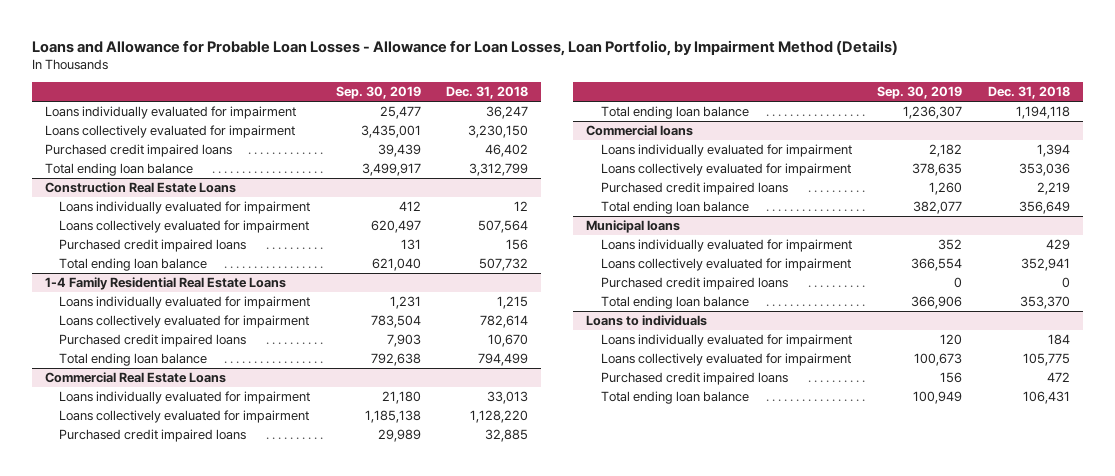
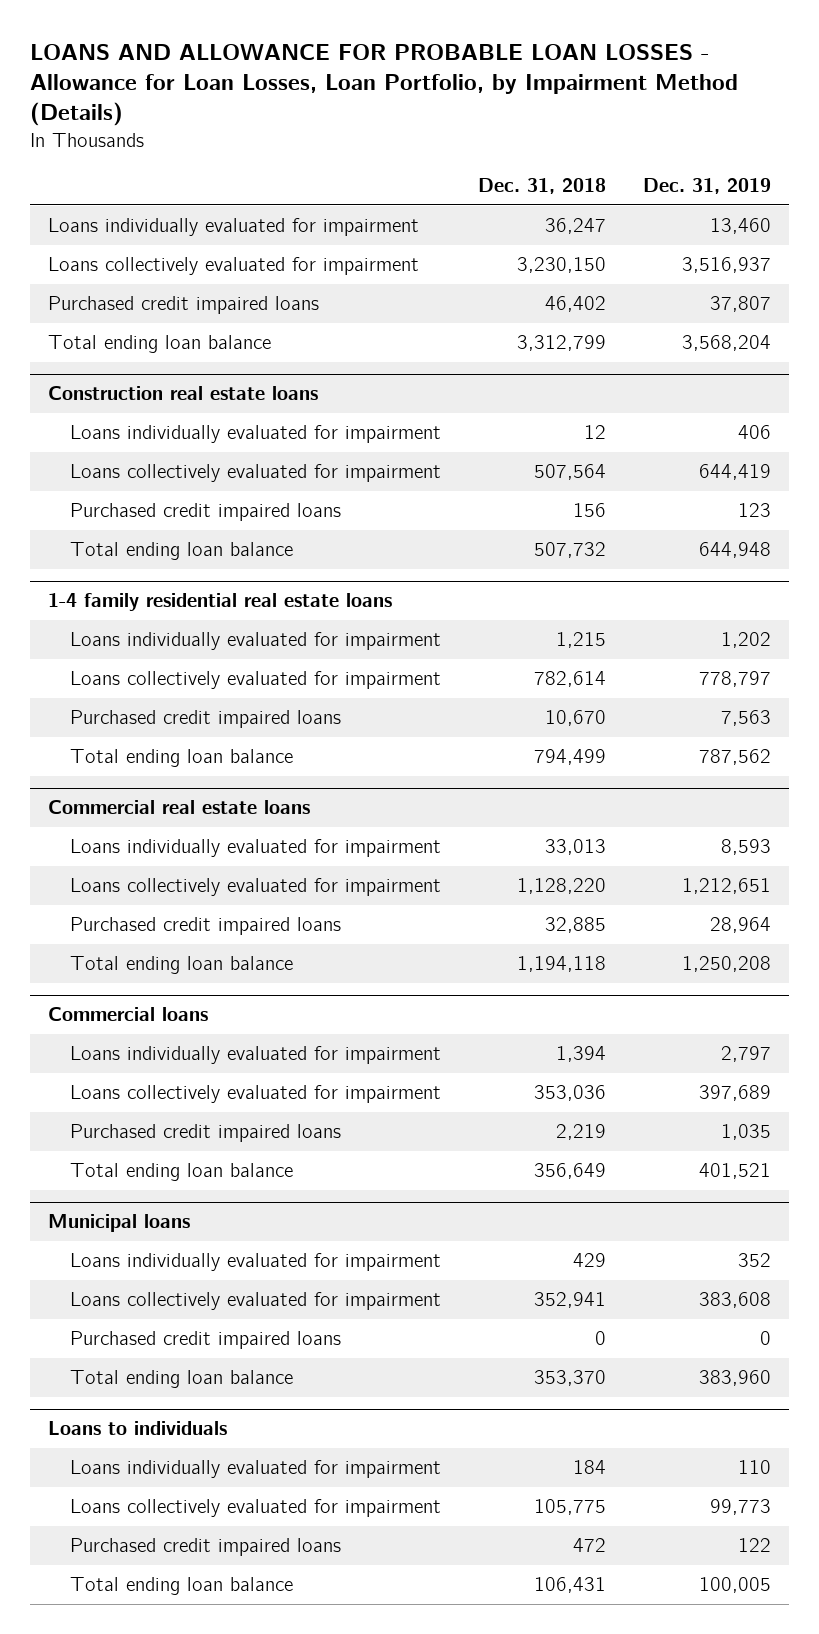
- Loans and Allowance for Probable Loan Losses - Allowance for Loan Losses, Loan Portfolio, by Impairment Method (Details)
+ LOANS AND ALLOWANCE FOR PROBABLE LOAN LOSSES - Allowance for Loan Losses, Loan Portfolio, by Impairment Method (Details)
- | Sep. 30, 2019 | Dec. 31, 2018
+ | Dec. 31, 2018 | Dec. 31, 2019
- Construction Real Estate Loans
+ Construction real estate loans
- 1-4 Family Residential Real Estate Loans
+ 1-4 family residential real estate loans
- Commercial Real Estate Loans
+ Commercial real estate loans

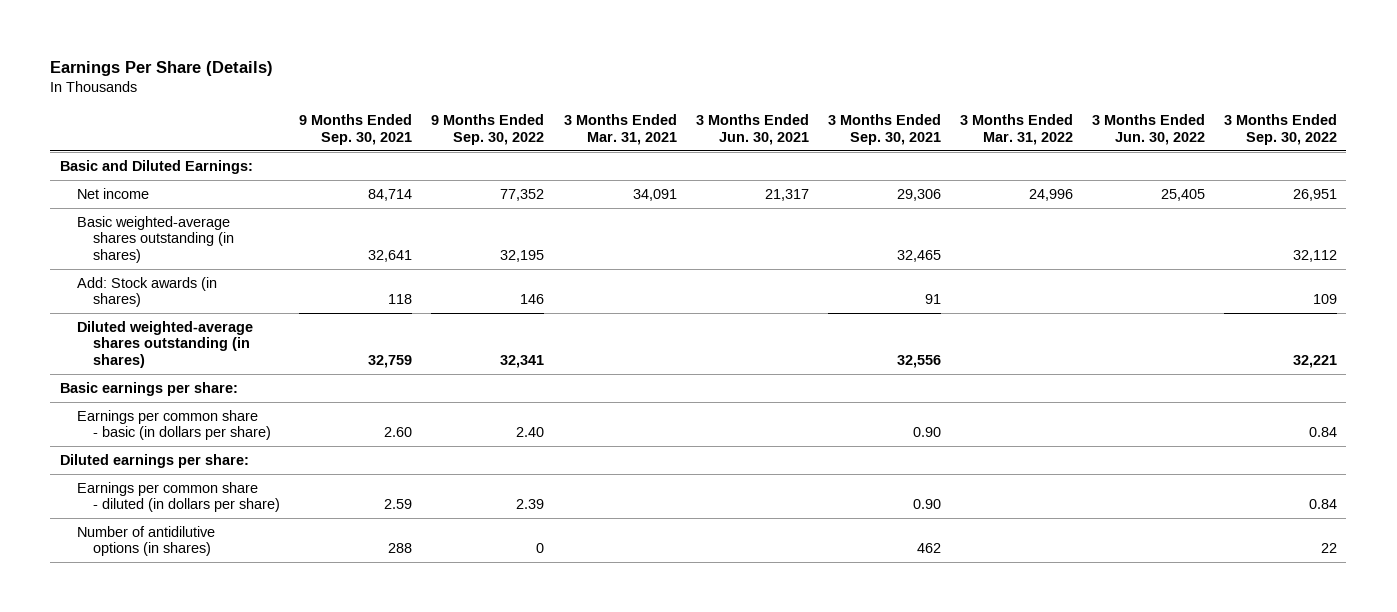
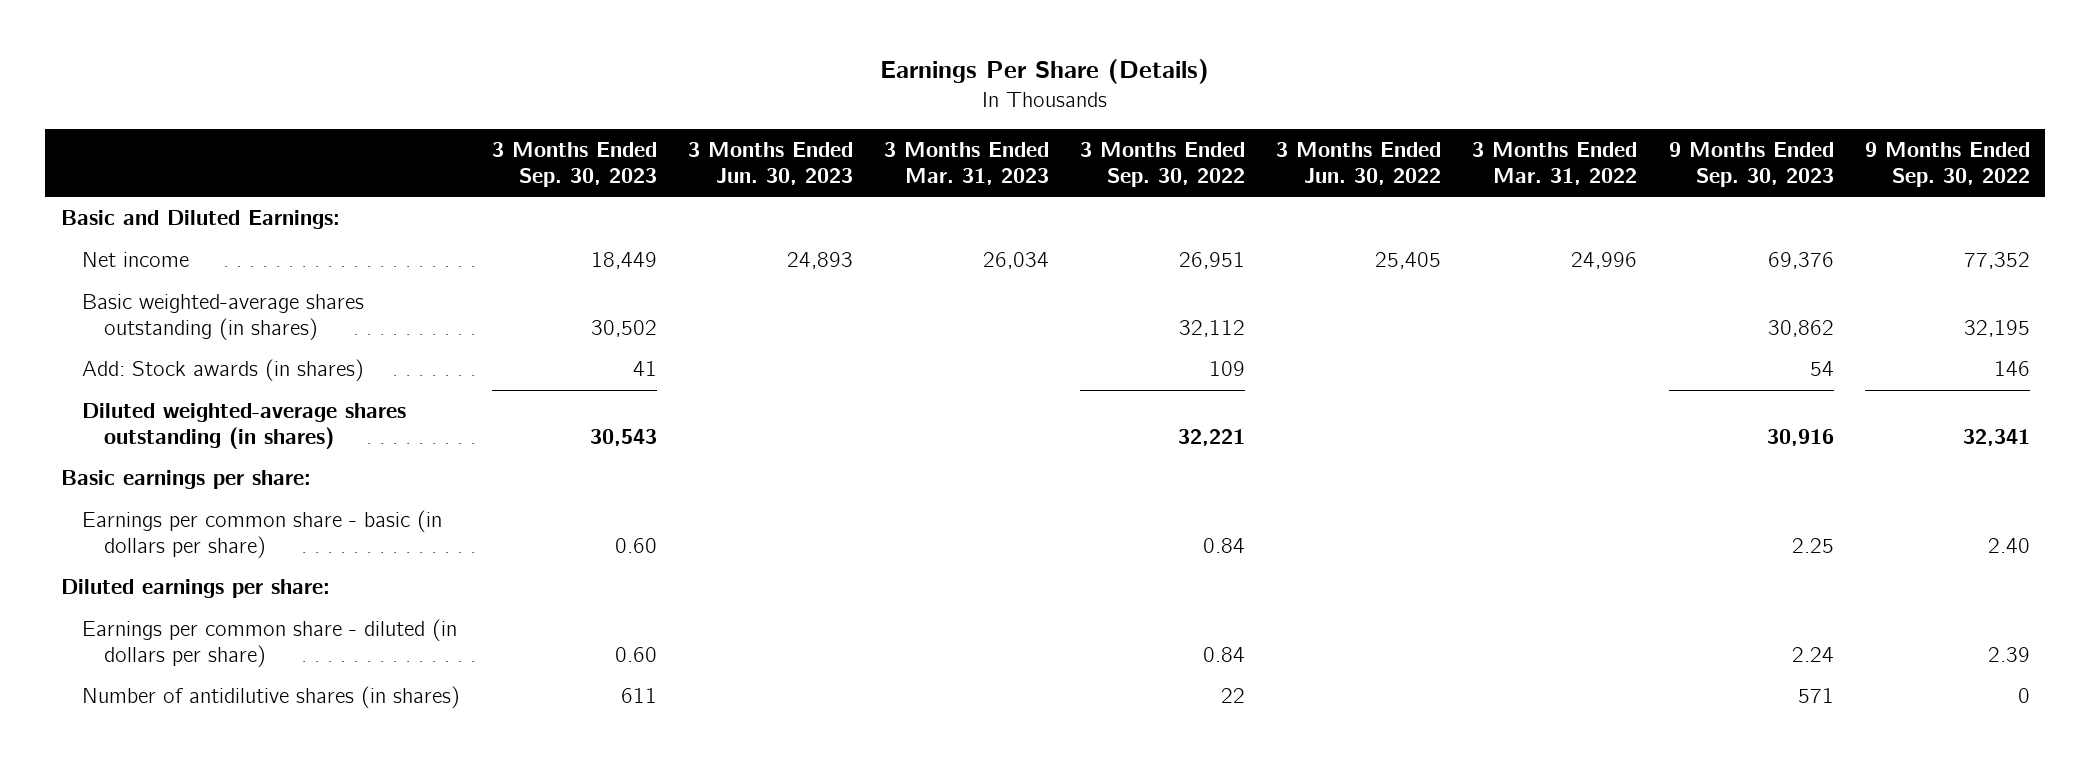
- | 9 Months Ended Sep. 30, 2021 | 9 Months Ended Sep. 30, 2022 | 3 Months Ended Mar. 31, 2021 | 3 Months Ended Jun. 30, 2021 | 3 Months Ended Sep. 30, 2021 | 3 Months Ended Mar. 31, 2022 | 3 Months Ended Jun. 30, 2022 | 3 Months Ended Sep. 30, 2022
+ | 3 Months Ended Sep. 30, 2023 | 3 Months Ended Jun. 30, 2023 | 3 Months Ended Mar. 31, 2023 | 3 Months Ended Sep. 30, 2022 | 3 Months Ended Jun. 30, 2022 | 3 Months Ended Mar. 31, 2022 | 9 Months Ended Sep. 30, 2023 | 9 Months Ended Sep. 30, 2022
- Number of antidilutive options (in shares) | 288 | 0 | | | 462 | | | 22
+ Number of antidilutive shares (in shares) | 611 | | | 22 | | | 571 | 0

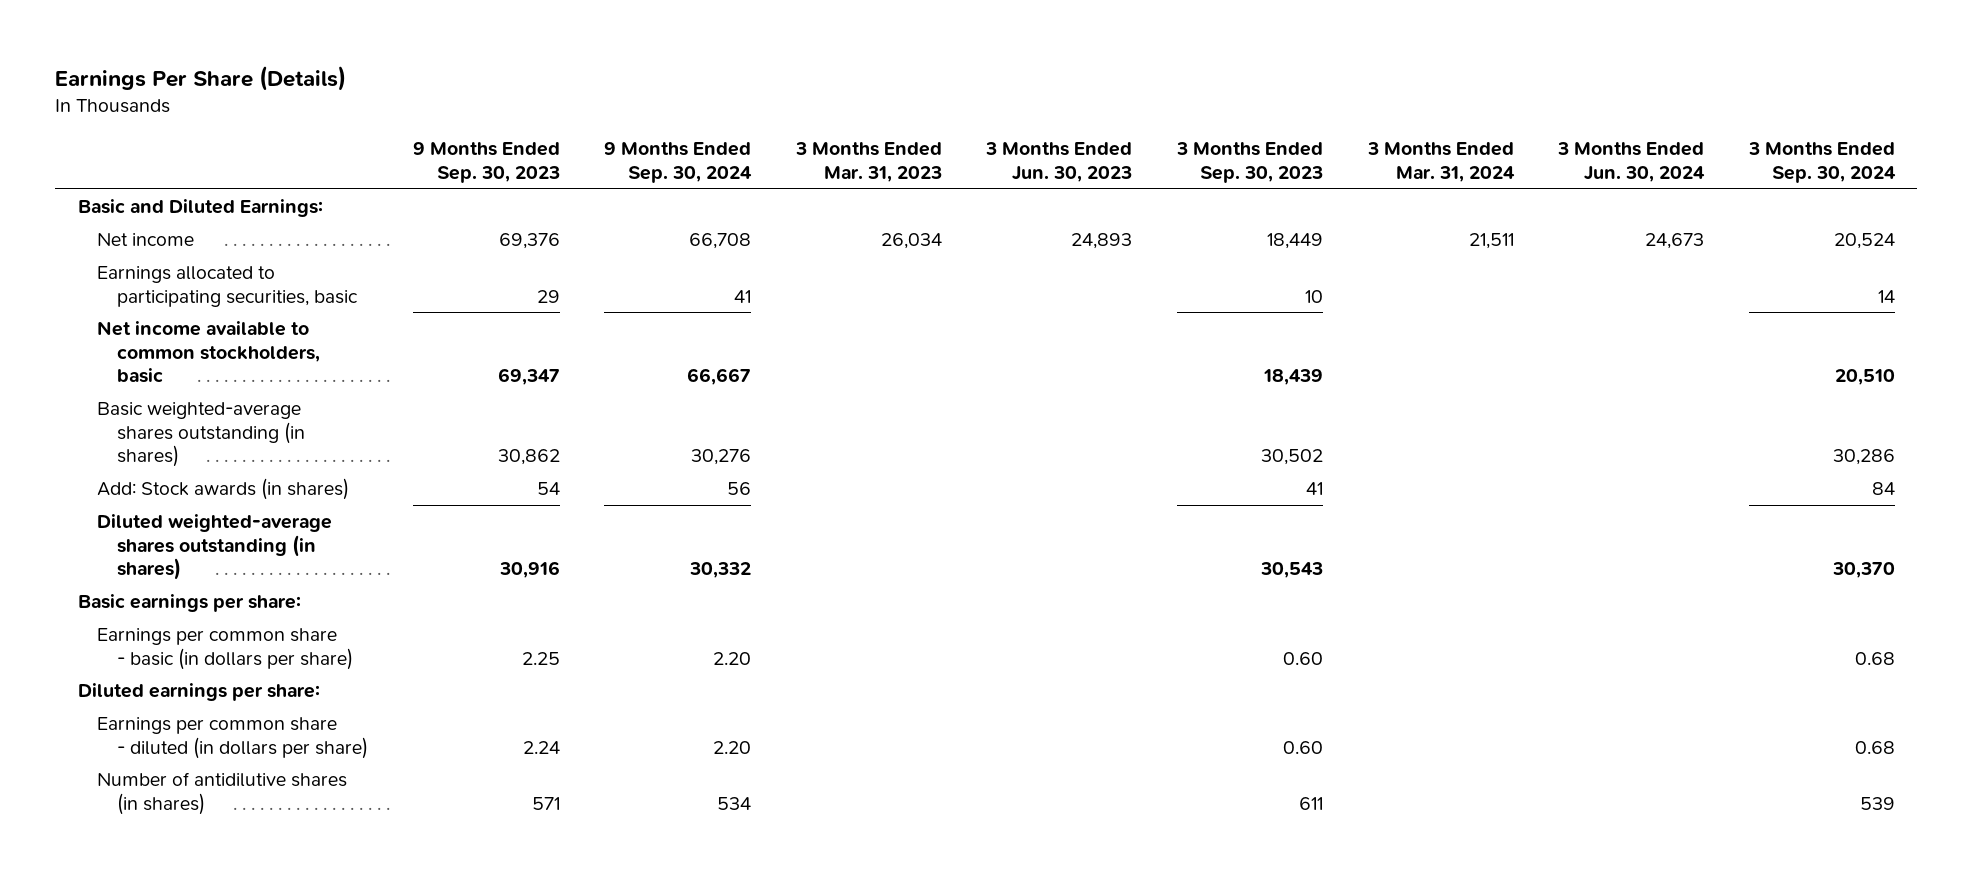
- | 3 Months Ended Sep. 30, 2023 | 3 Months Ended Jun. 30, 2023 | 3 Months Ended Mar. 31, 2023 | 3 Months Ended Sep. 30, 2022 | 3 Months Ended Jun. 30, 2022 | 3 Months Ended Mar. 31, 2022 | 9 Months Ended Sep. 30, 2023 | 9 Months Ended Sep. 30, 2022
+ | 9 Months Ended Sep. 30, 2023 | 9 Months Ended Sep. 30, 2024 | 3 Months Ended Mar. 31, 2023 | 3 Months Ended Jun. 30, 2023 | 3 Months Ended Sep. 30, 2023 | 3 Months Ended Mar. 31, 2024 | 3 Months Ended Jun. 30, 2024 | 3 Months Ended Sep. 30, 2024
+ Earnings allocated to participating securities, basic | 29 | 41 | | | 10 | | | 14
+ Net income available to common stockholders, basic | 69,347 | 66,667 | | | 18,439 | | | 20,510

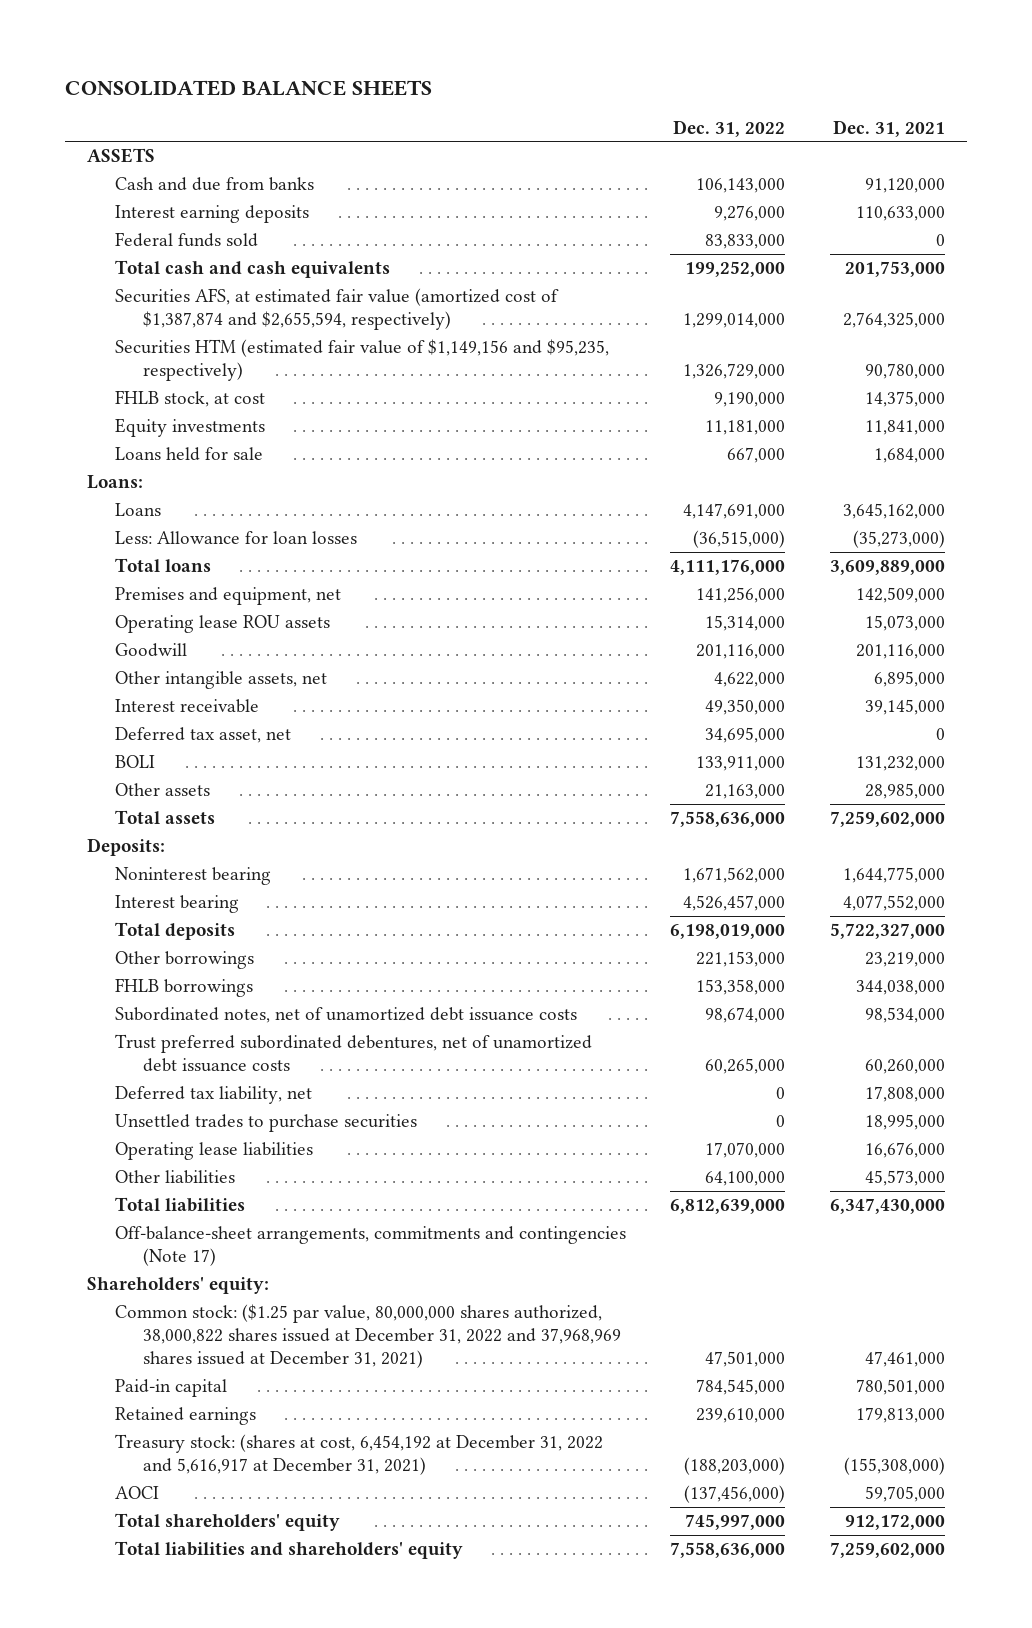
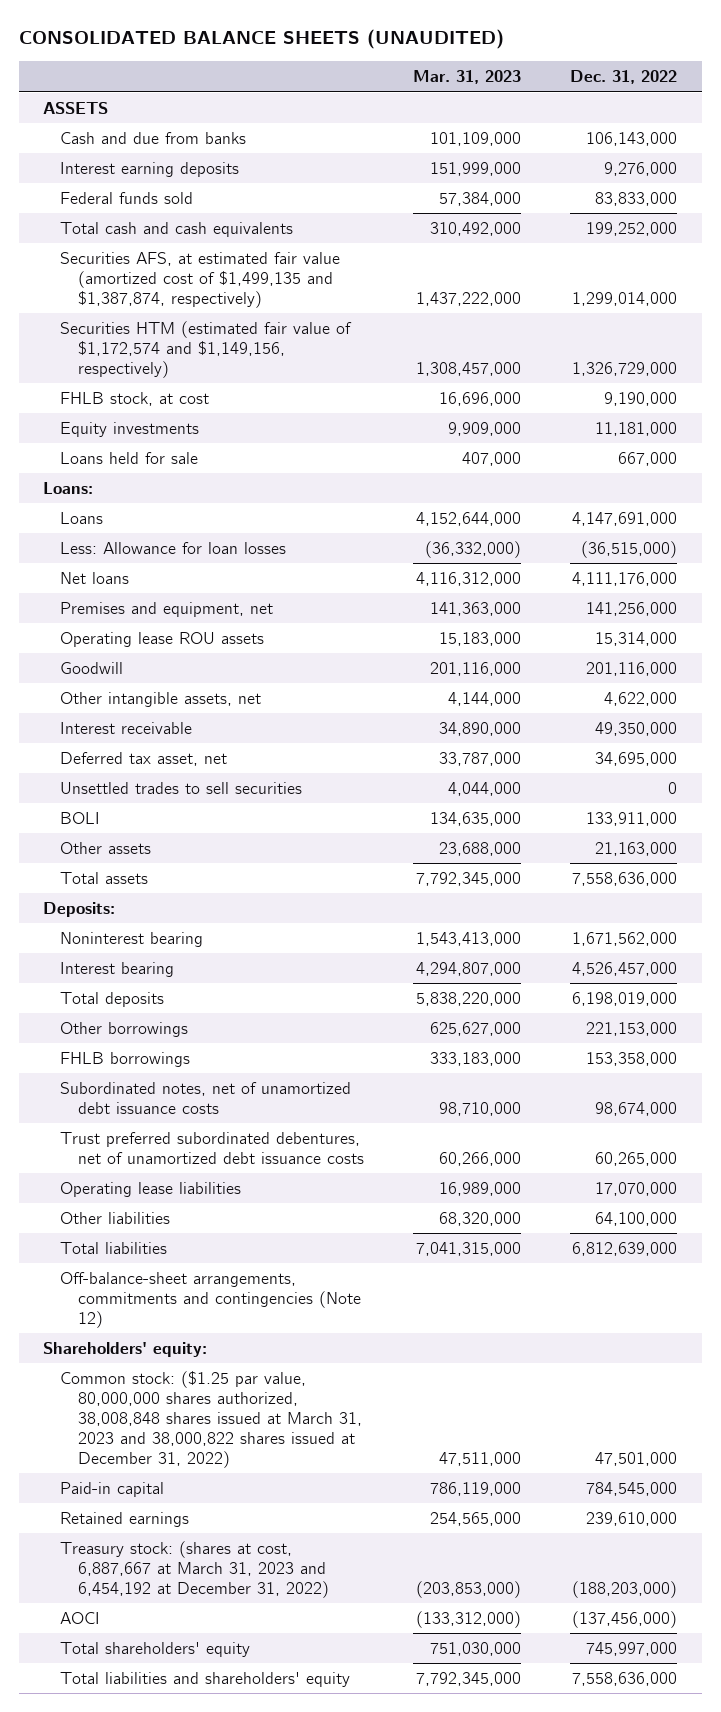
- CONSOLIDATED BALANCE SHEETS
+ CONSOLIDATED BALANCE SHEETS (UNAUDITED)
- | Dec. 31, 2022 | Dec. 31, 2021
+ | Mar. 31, 2023 | Dec. 31, 2022
- Securities AFS, at estimated fair value (amortized cost of $1,387,874 and $2,655,594, respectively) | 1,299,014,000 | 2,764,325,000
- Securities HTM (estimated fair value of $1,149,156 and $95,235, respectively) | 1,326,729,000 | 90,780,000
+ Securities AFS, at estimated fair value (amortized cost of $1,499,135 and $1,387,874, respectively) | 1,437,222,000 | 1,299,014,000
+ Securities HTM (estimated fair value of $1,172,574 and $1,149,156, respectively) | 1,308,457,000 | 1,326,729,000
- Total loans | 4,111,176,000 | 3,609,889,000
+ Net loans | 4,116,312,000 | 4,111,176,000
+ Unsettled trades to sell securities | 4,044,000 | 0
- Deferred tax liability, net | 0 | 17,808,000
- Unsettled trades to purchase securities | 0 | 18,995,000
- Off-balance-sheet arrangements, commitments and contingencies (Note 17)
+ Off-balance-sheet arrangements, commitments and contingencies (Note 12)
- Common stock: ($1.25 par value, 80,000,000 shares authorized, 38,000,822 shares issued at December 31, 2022 and 37,968,969 shares issued at December 31, 2021) | 47,501,000 | 47,461,000
+ Common stock: ($1.25 par value, 80,000,000 shares authorized, 38,008,848 shares issued at March 31, 2023 and 38,000,822 shares issued at December 31, 2022) | 47,511,000 | 47,501,000
- Treasury stock: (shares at cost, 6,454,192 at December 31, 2022 and 5,616,917 at December 31, 2021) | (188,203,000) | (155,308,000)
+ Treasury stock: (shares at cost, 6,887,667 at March 31, 2023 and 6,454,192 at December 31, 2022) | (203,853,000) | (188,203,000)

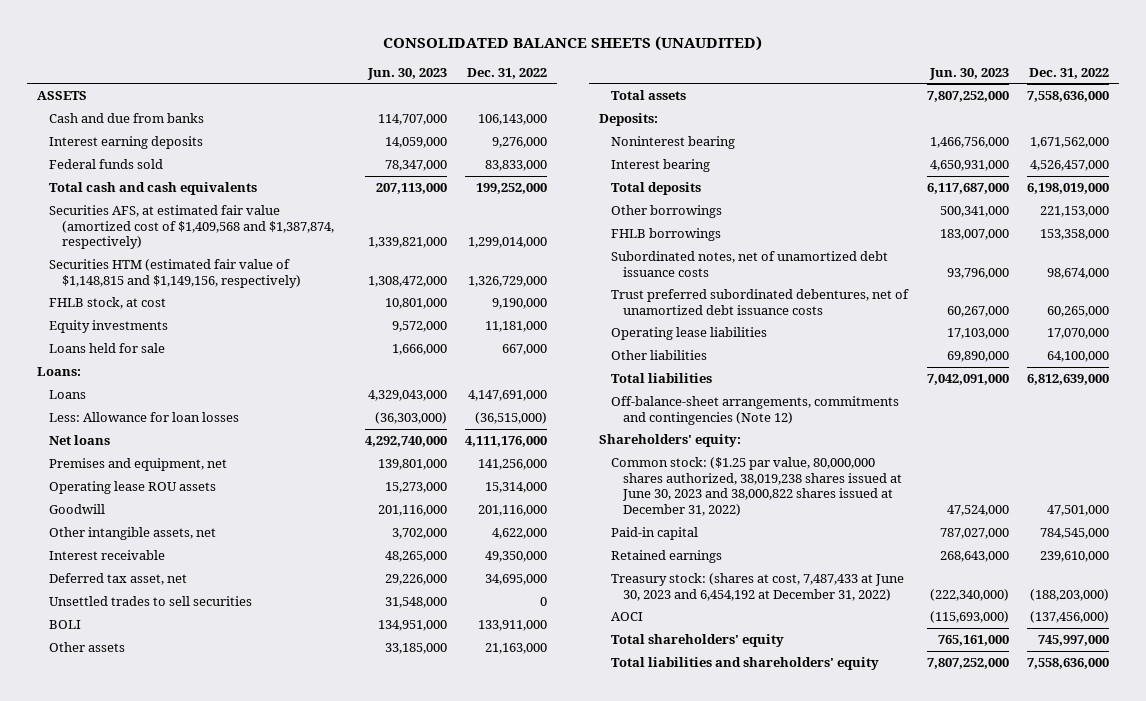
- | Mar. 31, 2023 | Dec. 31, 2022
+ | Jun. 30, 2023 | Dec. 31, 2022
- Securities AFS, at estimated fair value (amortized cost of $1,499,135 and $1,387,874, respectively) | 1,437,222,000 | 1,299,014,000
- Securities HTM (estimated fair value of $1,172,574 and $1,149,156, respectively) | 1,308,457,000 | 1,326,729,000
+ Securities AFS, at estimated fair value (amortized cost of $1,409,568 and $1,387,874, respectively) | 1,339,821,000 | 1,299,014,000
+ Securities HTM (estimated fair value of $1,148,815 and $1,149,156, respectively) | 1,308,472,000 | 1,326,729,000
- Common stock: ($1.25 par value, 80,000,000 shares authorized, 38,008,848 shares issued at March 31, 2023 and 38,000,822 shares issued at December 31, 2022) | 47,511,000 | 47,501,000
+ Common stock: ($1.25 par value, 80,000,000 shares authorized, 38,019,238 shares issued at June 30, 2023 and 38,000,822 shares issued at December 31, 2022) | 47,524,000 | 47,501,000
- Treasury stock: (shares at cost, 6,887,667 at March 31, 2023 and 6,454,192 at December 31, 2022) | (203,853,000) | (188,203,000)
+ Treasury stock: (shares at cost, 7,487,433 at June 30, 2023 and 6,454,192 at December 31, 2022) | (222,340,000) | (188,203,000)

